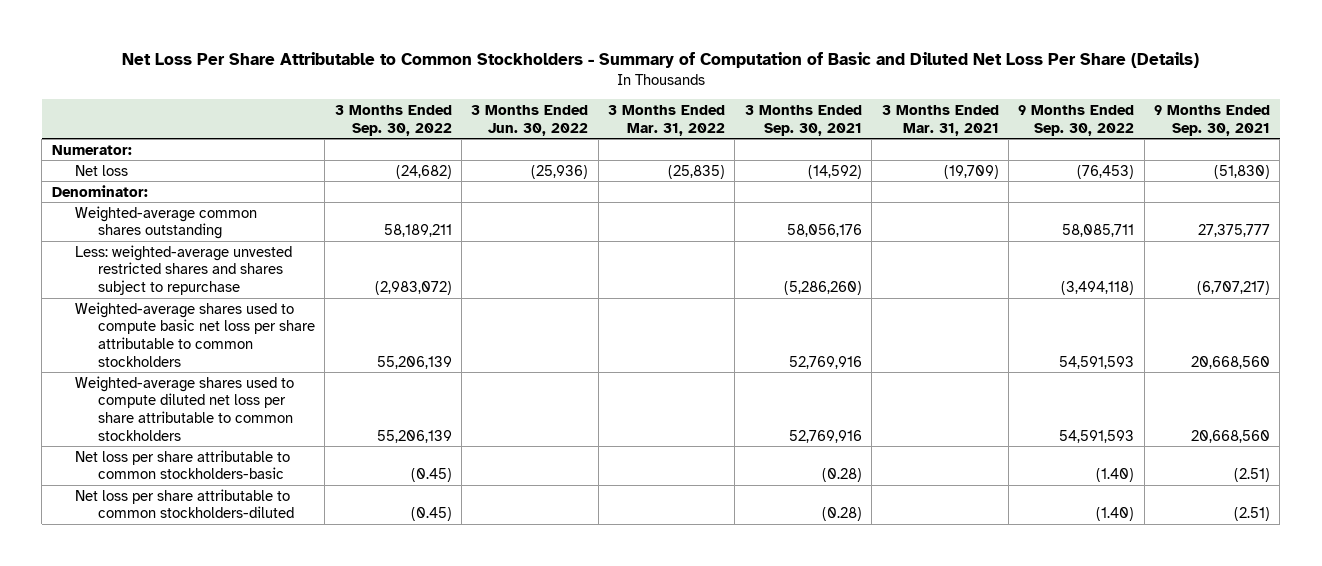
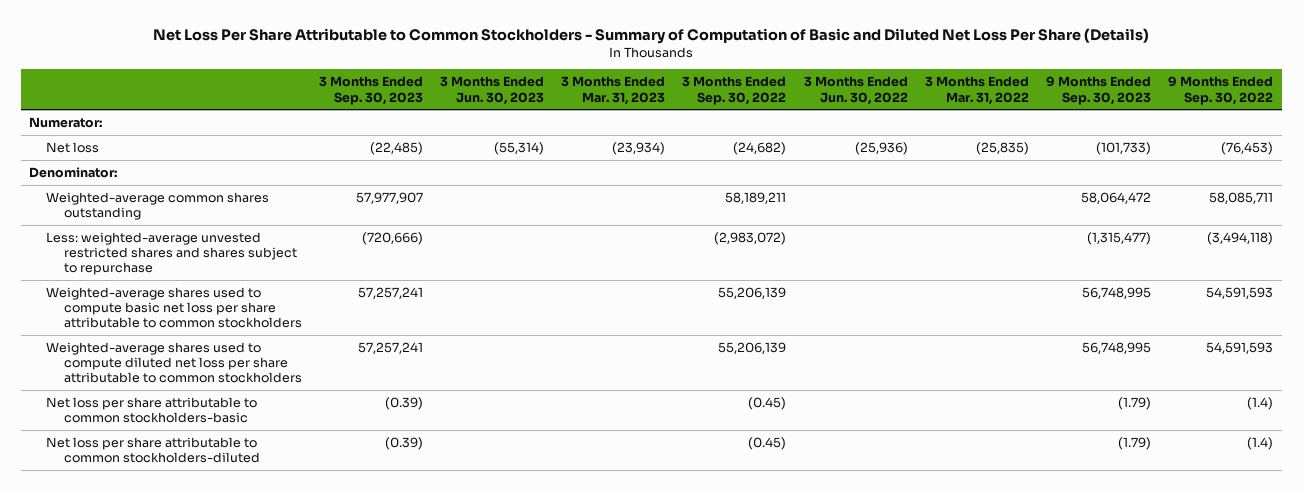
- | 3 Months Ended Sep. 30, 2022 | 3 Months Ended Jun. 30, 2022 | 3 Months Ended Mar. 31, 2022 | 3 Months Ended Sep. 30, 2021 | 3 Months Ended Mar. 31, 2021 | 9 Months Ended Sep. 30, 2022 | 9 Months Ended Sep. 30, 2021
+ | 3 Months Ended Sep. 30, 2023 | 3 Months Ended Jun. 30, 2023 | 3 Months Ended Mar. 31, 2023 | 3 Months Ended Sep. 30, 2022 | 3 Months Ended Jun. 30, 2022 | 3 Months Ended Mar. 31, 2022 | 9 Months Ended Sep. 30, 2023 | 9 Months Ended Sep. 30, 2022
- Net loss per share attributable to common stockholders-basic | (0.45) | | | (0.28) | | (1.40) | (2.51)
- Net loss per share attributable to common stockholders-diluted | (0.45) | | | (0.28) | | (1.40) | (2.51)
+ Net loss per share attributable to common stockholders-basic | (0.39) | | | (0.45) | | | (1.79) | (1.4)
+ Net loss per share attributable to common stockholders-diluted | (0.39) | | | (0.45) | | | (1.79) | (1.4)

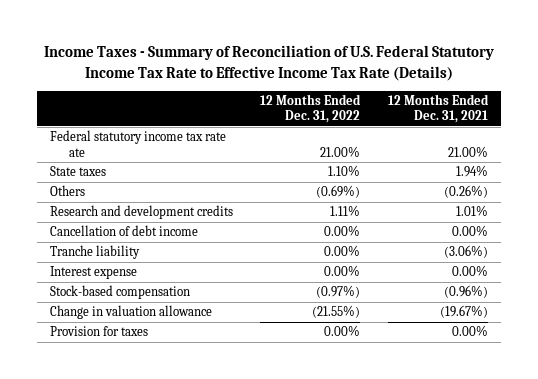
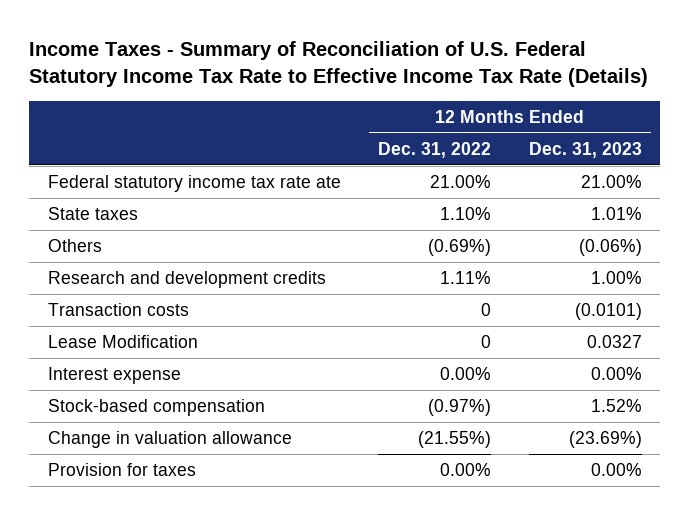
- | 12 Months Ended Dec. 31, 2022 | 12 Months Ended Dec. 31, 2021
+ | 12 Months Ended Dec. 31, 2022 | 12 Months Ended Dec. 31, 2023
- Cancellation of debt income | 0.00% | 0.00%
- Tranche liability | 0.00% | (3.06%)
+ Transaction costs | 0 | (0.0101)
+ Lease Modification | 0 | 0.0327

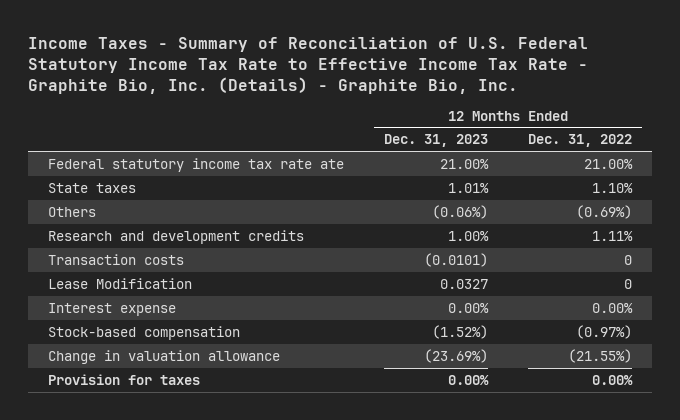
- Income Taxes - Summary of Reconciliation of U.S. Federal Statutory Income Tax Rate to Effective Income Tax Rate (Details)
+ Income Taxes - Summary of Reconciliation of U.S. Federal Statutory Income Tax Rate to Effective Income Tax Rate - Graphite Bio, Inc. (Details) - Graphite Bio, Inc.
- | 12 Months Ended Dec. 31, 2022 | 12 Months Ended Dec. 31, 2023
+ | 12 Months Ended Dec. 31, 2023 | 12 Months Ended Dec. 31, 2022
- Stock-based compensation | (0.97%) | 1.52%
+ Stock-based compensation | (1.52%) | (0.97%)

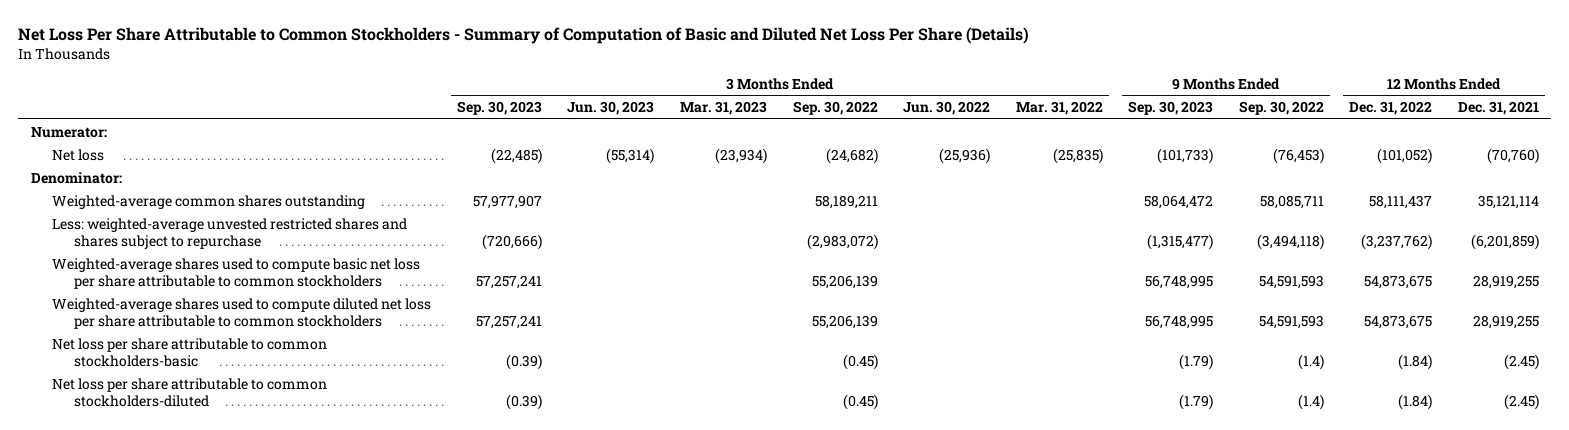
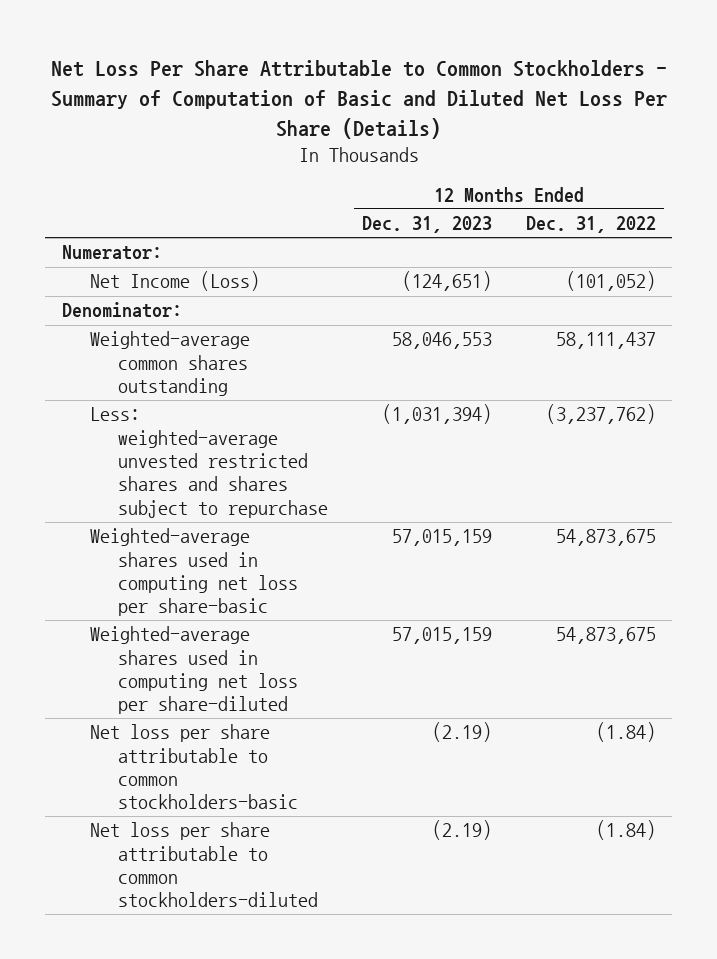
- | 3 Months Ended Sep. 30, 2023 | 3 Months Ended Jun. 30, 2023 | 3 Months Ended Mar. 31, 2023 | 3 Months Ended Sep. 30, 2022 | 3 Months Ended Jun. 30, 2022 | 3 Months Ended Mar. 31, 2022 | 9 Months Ended Sep. 30, 2023 | 9 Months Ended Sep. 30, 2022 | 12 Months Ended Dec. 31, 2022 | 12 Months Ended Dec. 31, 2021
+ | 12 Months Ended Dec. 31, 2023 | 12 Months Ended Dec. 31, 2022
- Net loss | (22,485) | (55,314) | (23,934) | (24,682) | (25,936) | (25,835) | (101,733) | (76,453) | (101,052) | (70,760)
+ Net Income (Loss) | (124,651) | (101,052)
- Weighted-average shares used to compute basic net loss per share attributable to common stockholders | 57,257,241 | | | 55,206,139 | | | 56,748,995 | 54,591,593 | 54,873,675 | 28,919,255
- Weighted-average shares used to compute diluted net loss per share attributable to common stockholders | 57,257,241 | | | 55,206,139 | | | 56,748,995 | 54,591,593 | 54,873,675 | 28,919,255
+ Weighted-average shares used in computing net loss per share-basic | 57,015,159 | 54,873,675
+ Weighted-average shares used in computing net loss per share-diluted | 57,015,159 | 54,873,675

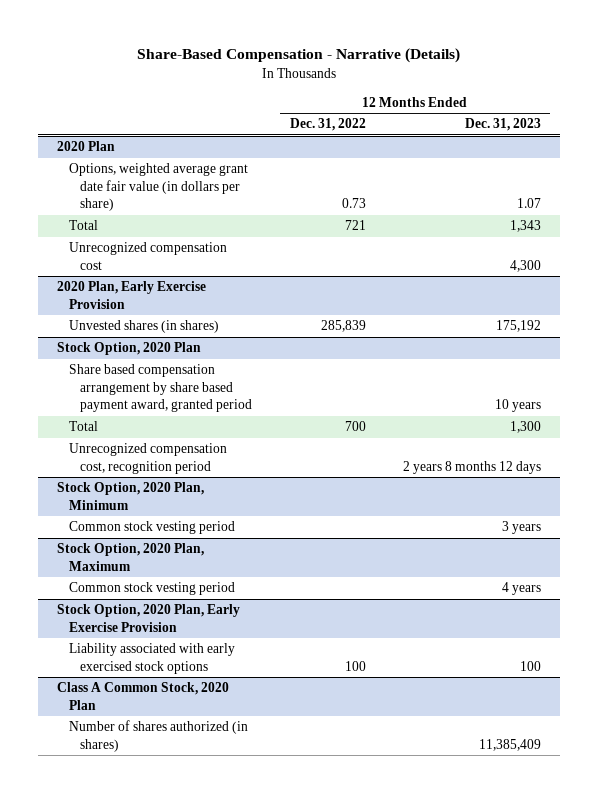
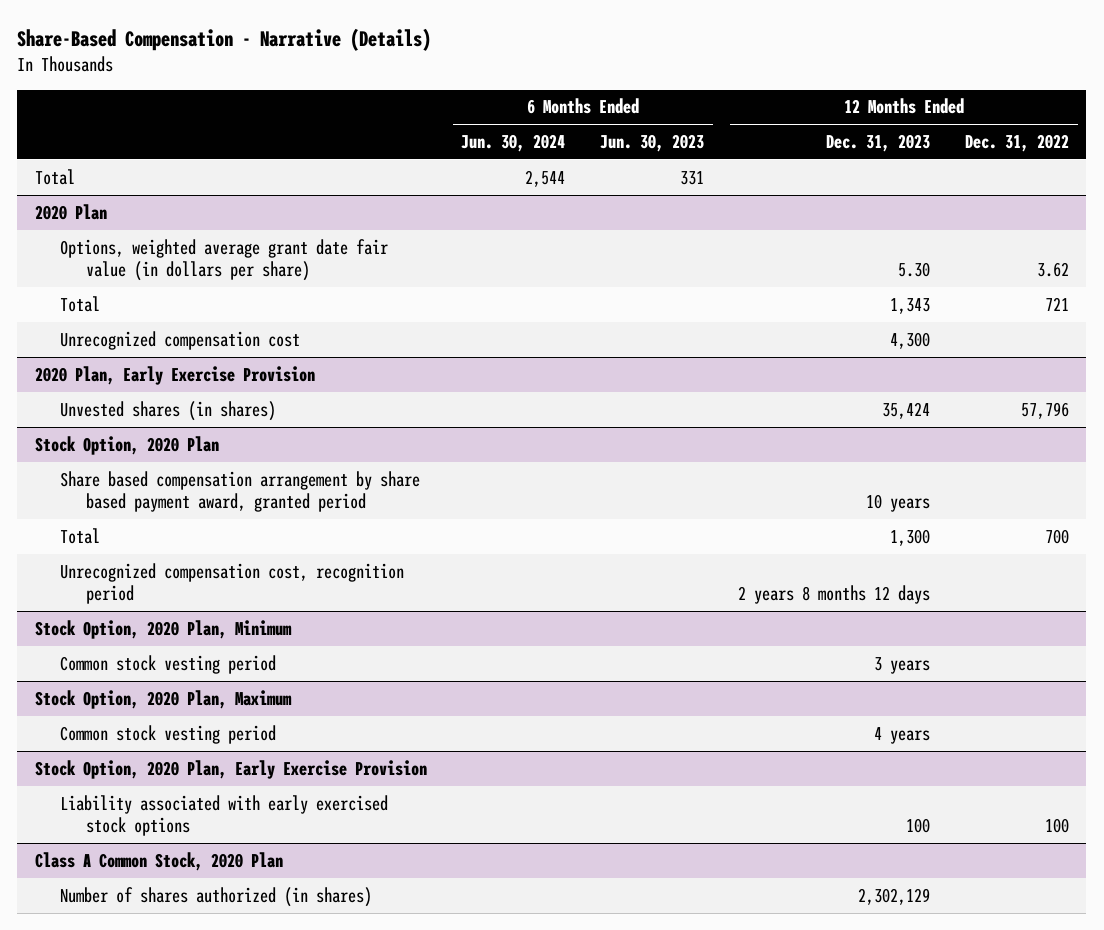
- | 12 Months Ended Dec. 31, 2022 | 12 Months Ended Dec. 31, 2023
+ | 6 Months Ended Jun. 30, 2024 | 6 Months Ended Jun. 30, 2023 | 12 Months Ended Dec. 31, 2023 | 12 Months Ended Dec. 31, 2022
+ Total | 2,544 | 331 | |
@ 2020 Plan
- Options, weighted average grant date fair value (in dollars per share) | 0.73 | 1.07
+ Options, weighted average grant date fair value (in dollars per share) | | | 5.30 | 3.62
@ 2020 Plan, Early Exercise Provision
- Unvested shares (in shares) | 285,839 | 175,192
+ Unvested shares (in shares) | | | 35,424 | 57,796
@ Class A Common Stock, 2020 Plan
- Number of shares authorized (in shares) | | 11,385,409
+ Number of shares authorized (in shares) | | | 2,302,129 |

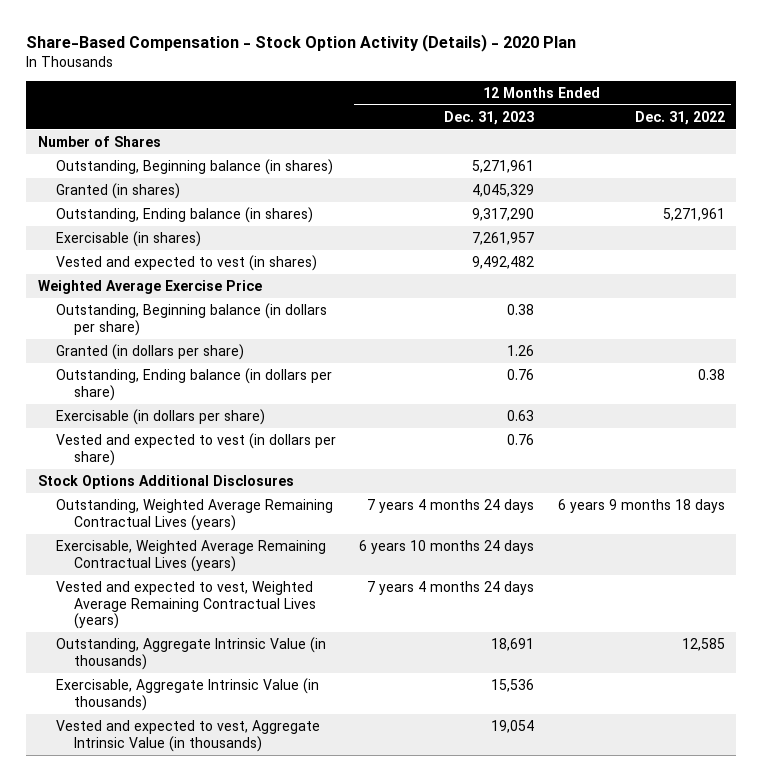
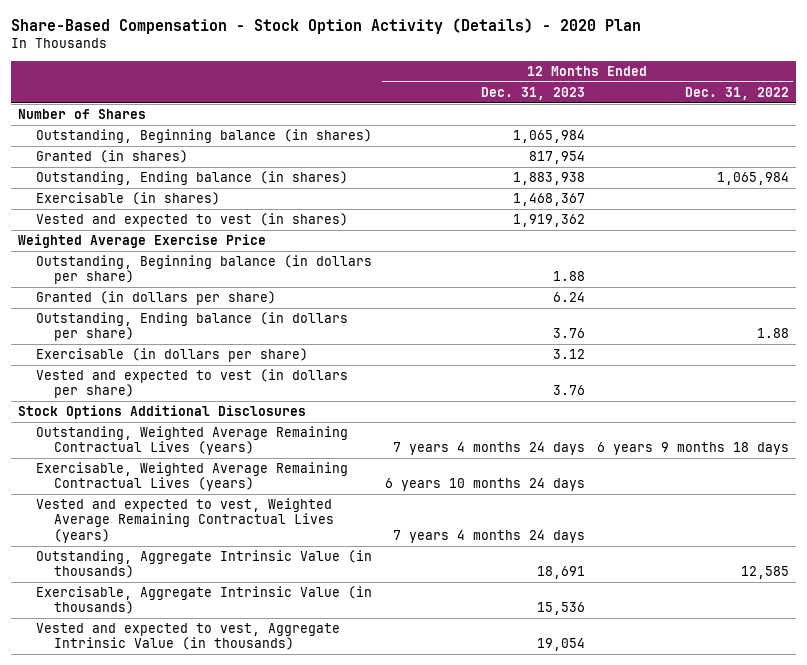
- Outstanding, Beginning balance (in shares) | 5,271,961 |
- Granted (in shares) | 4,045,329 |
- Outstanding, Ending balance (in shares) | 9,317,290 | 5,271,961
- Exercisable (in shares) | 7,261,957 |
- Vested and expected to vest (in shares) | 9,492,482 |
+ Outstanding, Beginning balance (in shares) | 1,065,984 |
+ Granted (in shares) | 817,954 |
+ Outstanding, Ending balance (in shares) | 1,883,938 | 1,065,984
+ Exercisable (in shares) | 1,468,367 |
+ Vested and expected to vest (in shares) | 1,919,362 |
- Outstanding, Beginning balance (in dollars per share) | 0.38 |
- Granted (in dollars per share) | 1.26 |
- Outstanding, Ending balance (in dollars per share) | 0.76 | 0.38
- Exercisable (in dollars per share) | 0.63 |
- Vested and expected to vest (in dollars per share) | 0.76 |
+ Outstanding, Beginning balance (in dollars per share) | 1.88 |
+ Granted (in dollars per share) | 6.24 |
+ Outstanding, Ending balance (in dollars per share) | 3.76 | 1.88
+ Exercisable (in dollars per share) | 3.12 |
+ Vested and expected to vest (in dollars per share) | 3.76 |

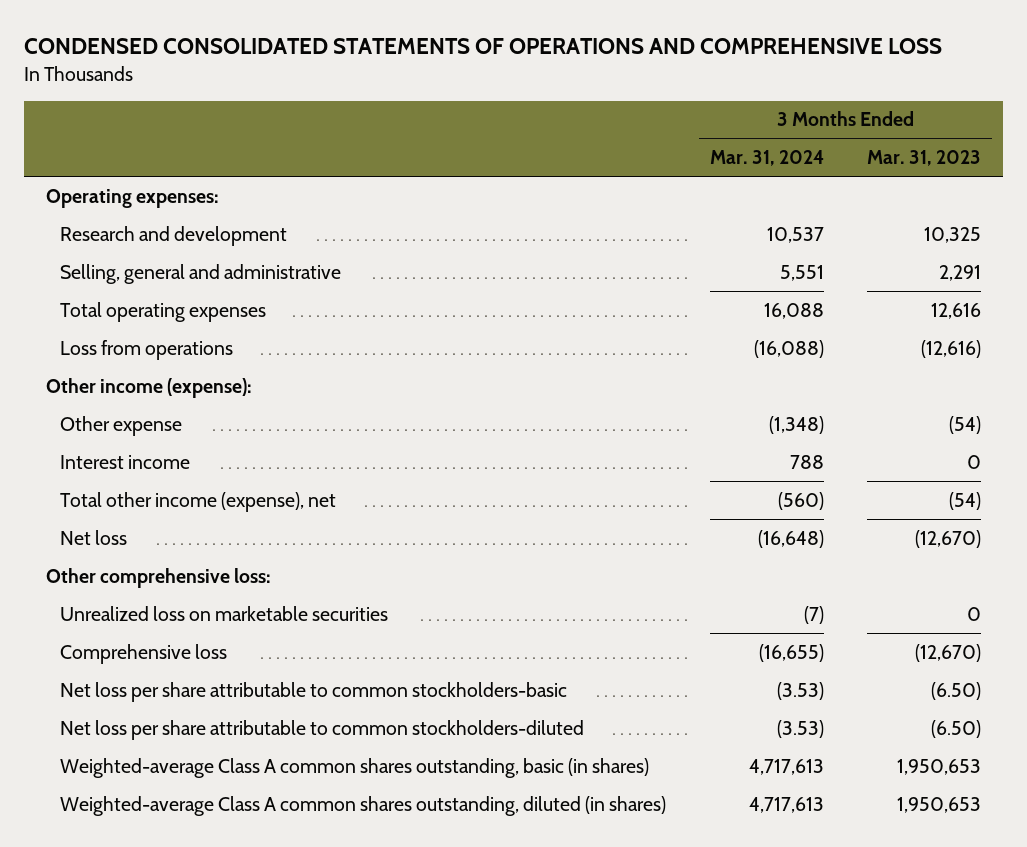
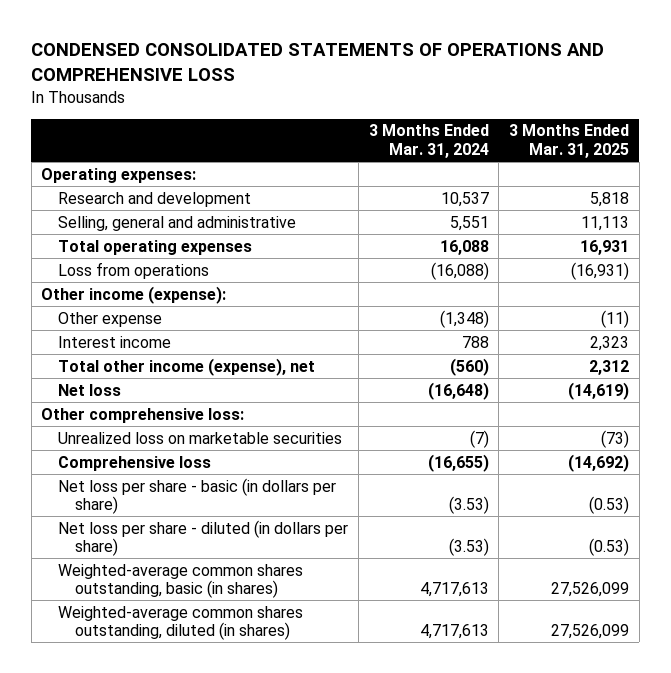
- | 3 Months Ended Mar. 31, 2024 | 3 Months Ended Mar. 31, 2023
+ | 3 Months Ended Mar. 31, 2024 | 3 Months Ended Mar. 31, 2025
- Net loss per share attributable to common stockholders-basic | (3.53) | (6.50)
- Net loss per share attributable to common stockholders-diluted | (3.53) | (6.50)
- Weighted-average Class A common shares outstanding, basic (in shares) | 4,717,613 | 1,950,653
- Weighted-average Class A common shares outstanding, diluted (in shares) | 4,717,613 | 1,950,653
+ Net loss per share - basic (in dollars per share) | (3.53) | (0.53)
+ Net loss per share - diluted (in dollars per share) | (3.53) | (0.53)
+ Weighted-average common shares outstanding, basic (in shares) | 4,717,613 | 27,526,099
+ Weighted-average common shares outstanding, diluted (in shares) | 4,717,613 | 27,526,099

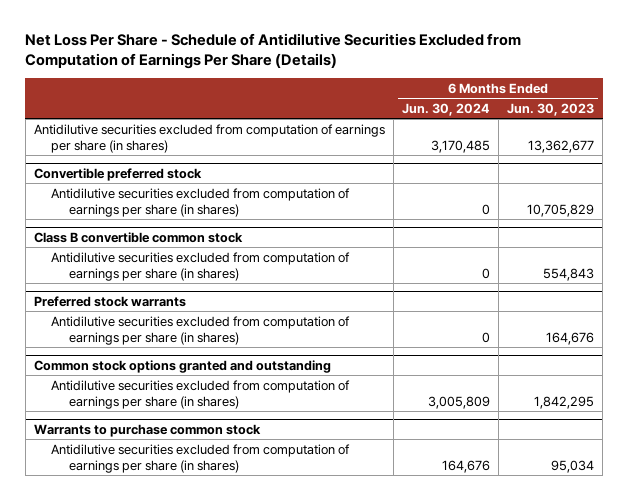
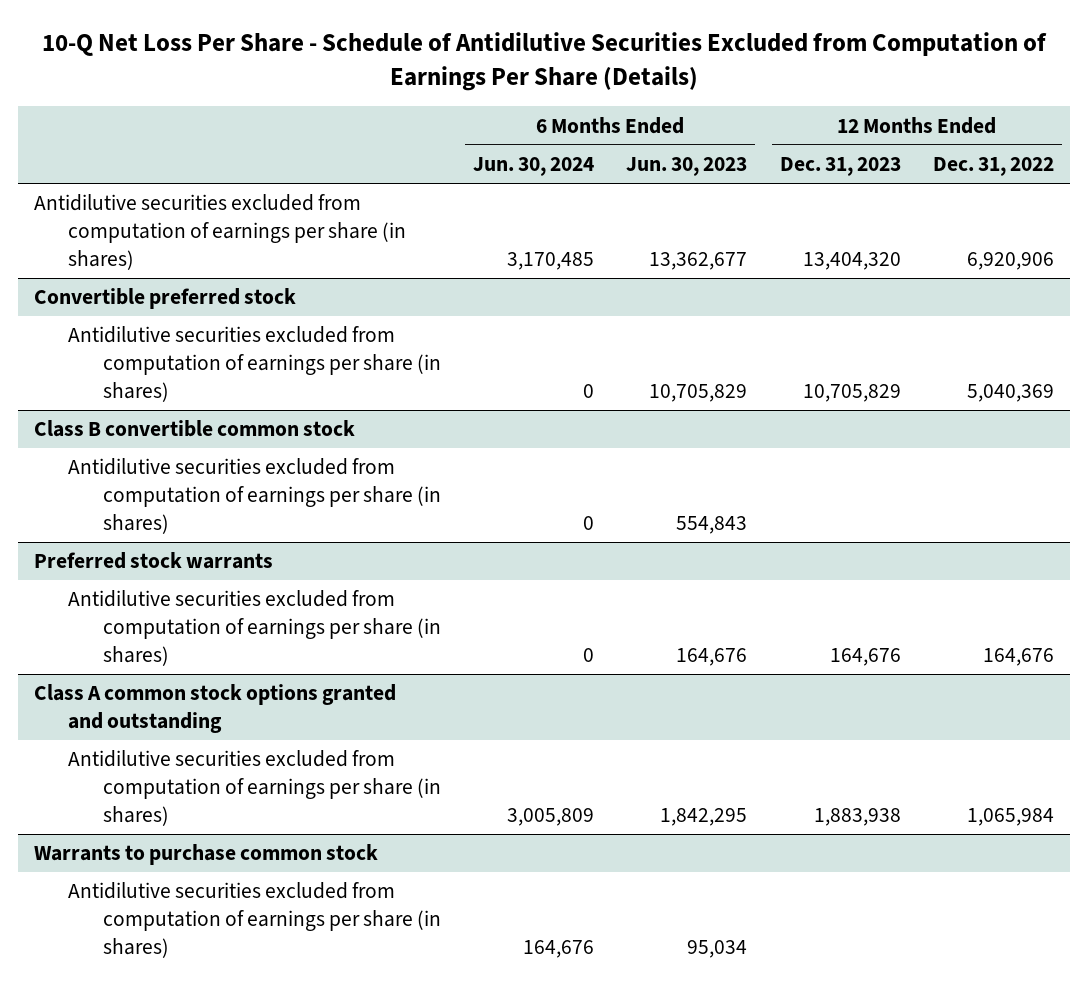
- Net Loss Per Share - Schedule of Antidilutive Securities Excluded from Computation of Earnings Per Share (Details)
+ 10-Q Net Loss Per Share - Schedule of Antidilutive Securities Excluded from Computation of Earnings Per Share (Details)
- | 6 Months Ended Jun. 30, 2024 | 6 Months Ended Jun. 30, 2023
+ | 6 Months Ended Jun. 30, 2024 | 6 Months Ended Jun. 30, 2023 | 12 Months Ended Dec. 31, 2023 | 12 Months Ended Dec. 31, 2022
- Common stock options granted and outstanding
+ Class A common stock options granted and outstanding

